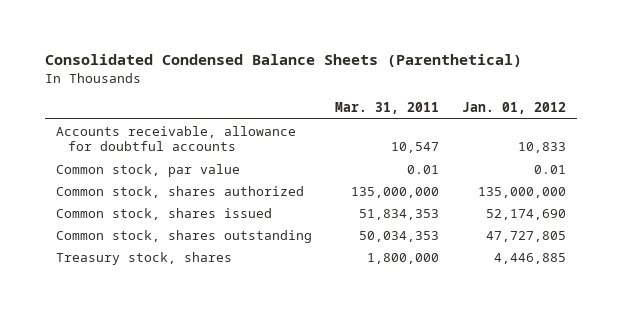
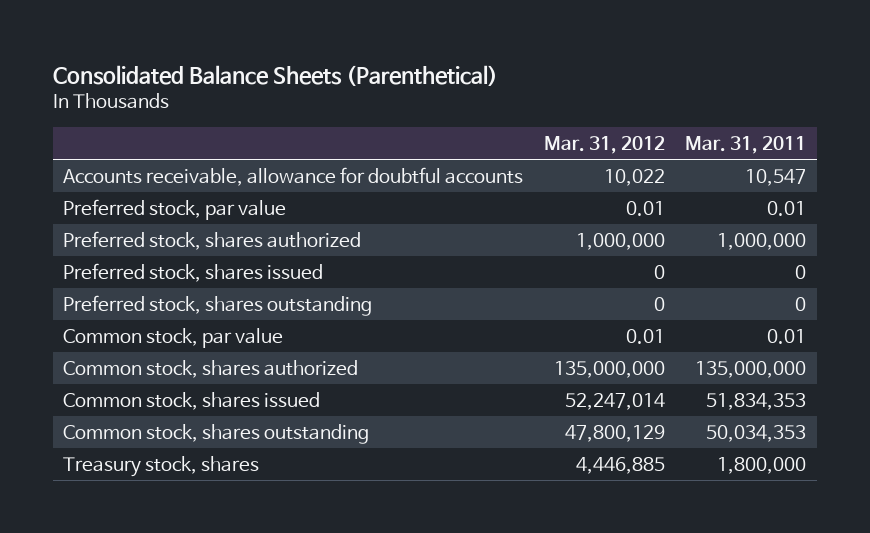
- Consolidated Condensed Balance Sheets (Parenthetical)
+ Consolidated Balance Sheets (Parenthetical)
- | Mar. 31, 2011 | Jan. 01, 2012
+ | Mar. 31, 2012 | Mar. 31, 2011
+ Preferred stock, par value | 0.01 | 0.01
+ Preferred stock, shares authorized | 1,000,000 | 1,000,000
+ Preferred stock, shares issued | 0 | 0
+ Preferred stock, shares outstanding | 0 | 0

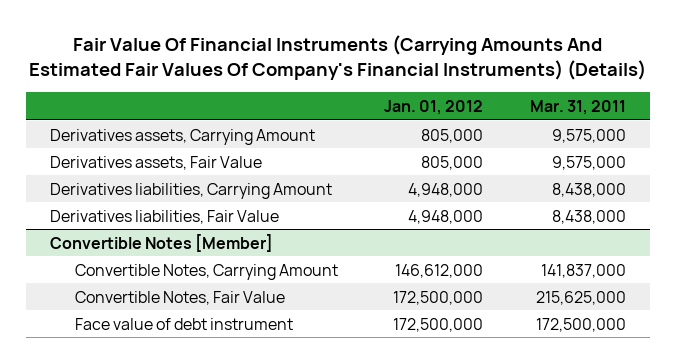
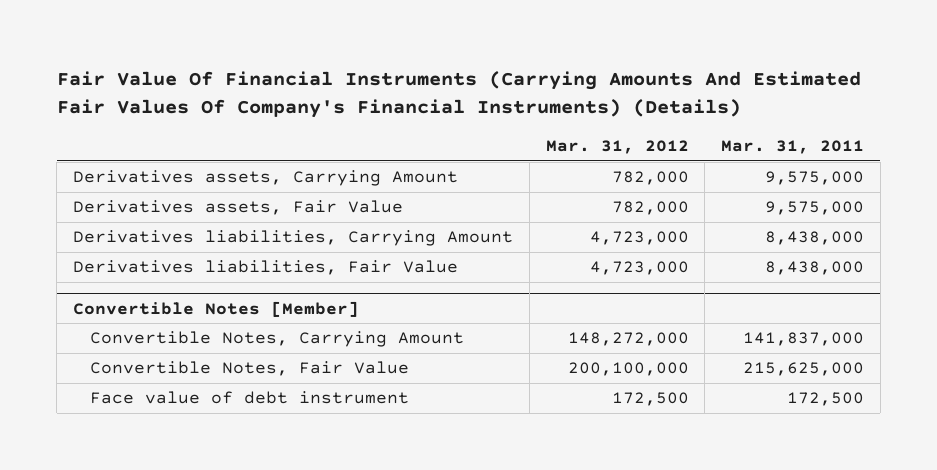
- | Jan. 01, 2012 | Mar. 31, 2011
+ | Mar. 31, 2012 | Mar. 31, 2011
@ Convertible Notes [Member]
- Face value of debt instrument | 172,500,000 | 172,500,000
+ Face value of debt instrument | 172,500 | 172,500

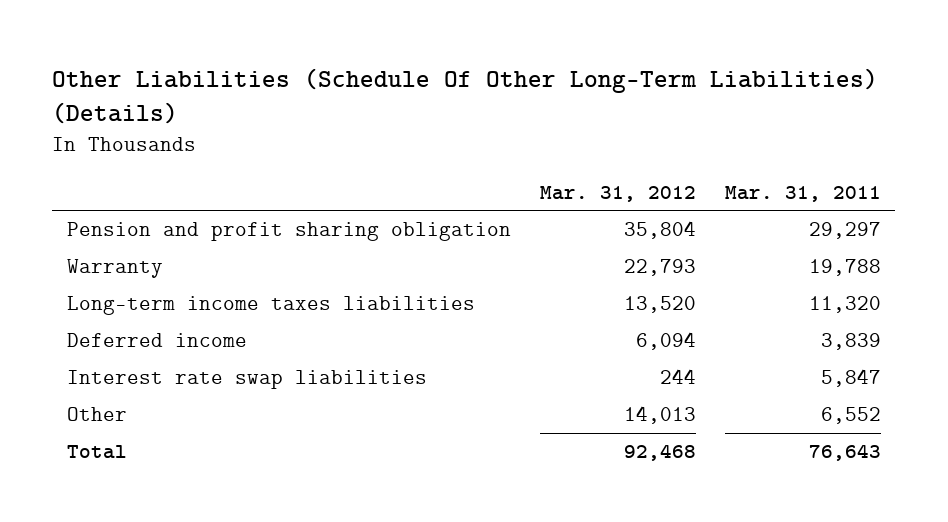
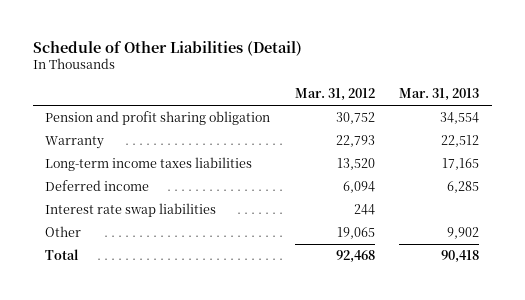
- Other Liabilities (Schedule Of Other Long-Term Liabilities) (Details)
+ Schedule of Other Liabilities (Detail)
- | Mar. 31, 2012 | Mar. 31, 2011
+ | Mar. 31, 2012 | Mar. 31, 2013
- Pension and profit sharing obligation | 35,804 | 29,297
+ Pension and profit sharing obligation | 30,752 | 34,554
- Other | 14,013 | 6,552
+ Other | 19,065 | 9,902

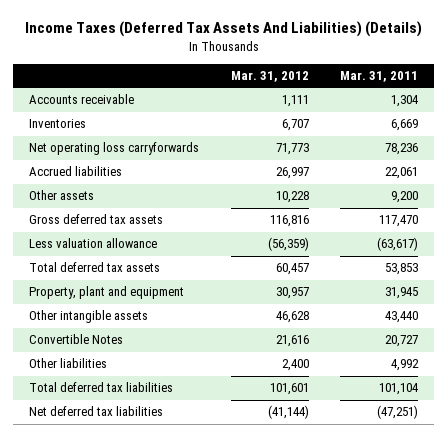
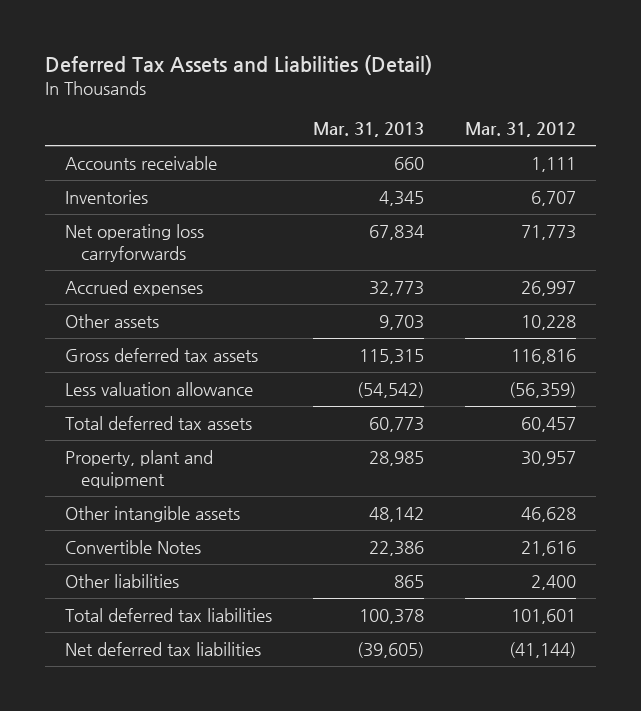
- Income Taxes (Deferred Tax Assets And Liabilities) (Details)
+ Deferred Tax Assets and Liabilities (Detail)
- | Mar. 31, 2012 | Mar. 31, 2011
+ | Mar. 31, 2013 | Mar. 31, 2012
- Accrued liabilities | 26,997 | 22,061
+ Accrued expenses | 32,773 | 26,997

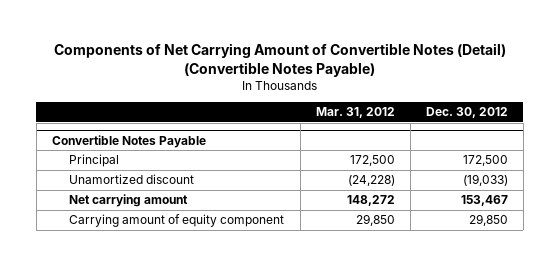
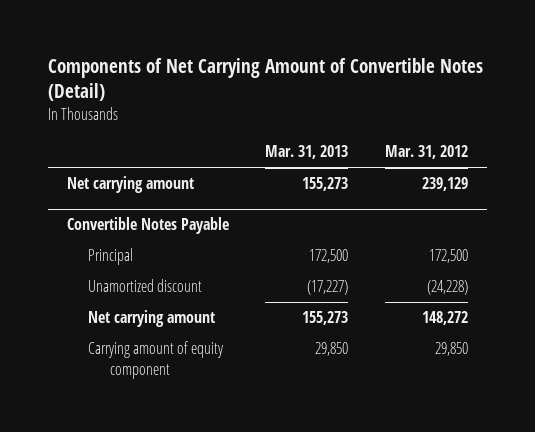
- Components of Net Carrying Amount of Convertible Notes (Detail) (Convertible Notes Payable)
+ Components of Net Carrying Amount of Convertible Notes (Detail)
- | Mar. 31, 2012 | Dec. 30, 2012
+ | Mar. 31, 2013 | Mar. 31, 2012
+ Net carrying amount | 155,273 | 239,129

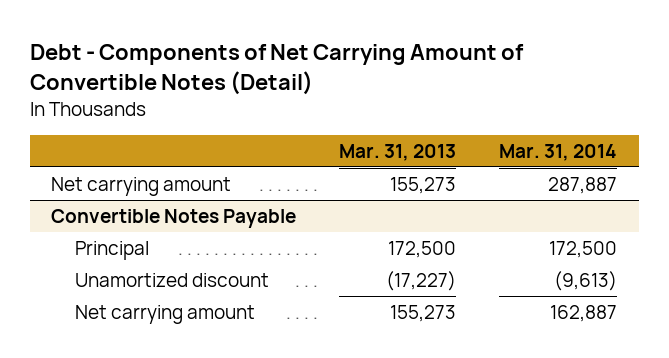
- Components of Net Carrying Amount of Convertible Notes (Detail)
+ Debt - Components of Net Carrying Amount of Convertible Notes (Detail)
- | Mar. 31, 2013 | Mar. 31, 2012
+ | Mar. 31, 2013 | Mar. 31, 2014
@ Convertible Notes Payable
- Carrying amount of equity component | 29,850 | 29,850

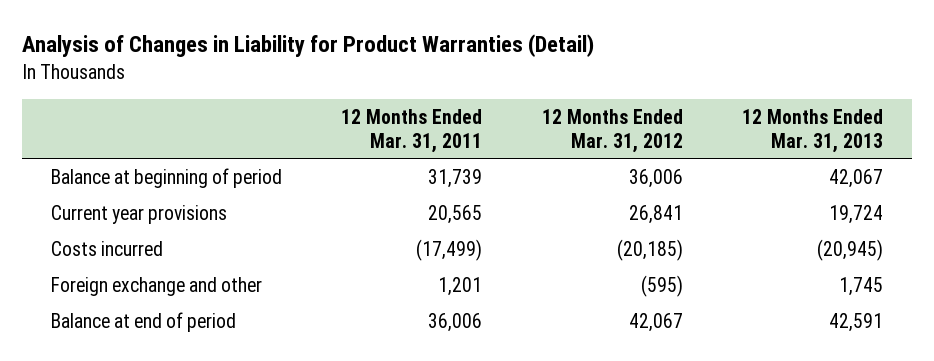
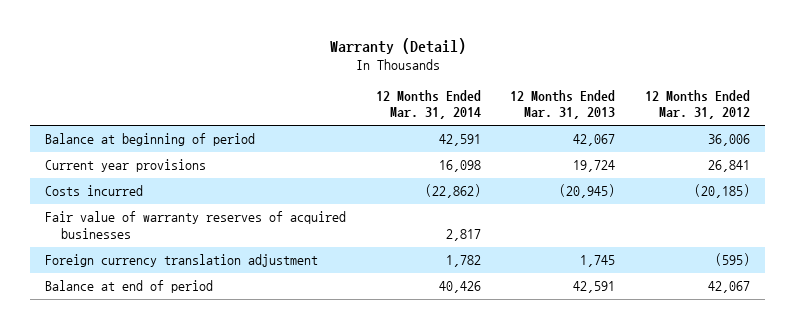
- Analysis of Changes in Liability for Product Warranties (Detail)
+ Warranty (Detail)
- | 12 Months Ended Mar. 31, 2011 | 12 Months Ended Mar. 31, 2012 | 12 Months Ended Mar. 31, 2013
+ | 12 Months Ended Mar. 31, 2014 | 12 Months Ended Mar. 31, 2013 | 12 Months Ended Mar. 31, 2012
- Foreign exchange and other | 1,201 | (595) | 1,745
+ Fair value of warranty reserves of acquired businesses | 2,817 | |
+ Foreign currency translation adjustment | 1,782 | 1,745 | (595)

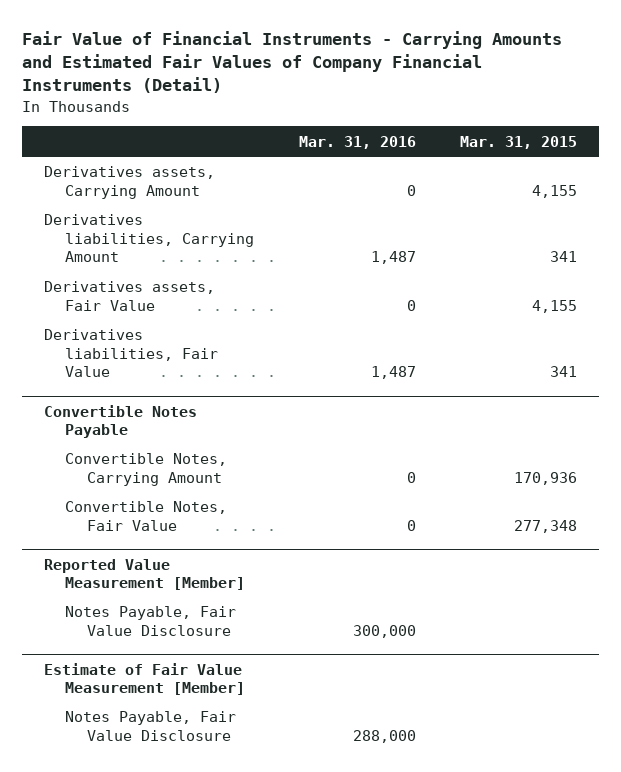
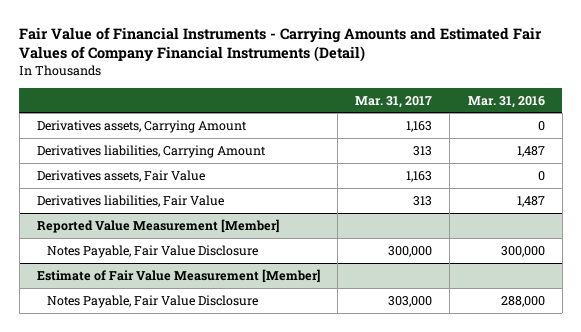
- | Mar. 31, 2016 | Mar. 31, 2015
+ | Mar. 31, 2017 | Mar. 31, 2016
- Convertible Notes Payable
- Convertible Notes, Carrying Amount | 0 | 170,936
- Convertible Notes, Fair Value | 0 | 277,348

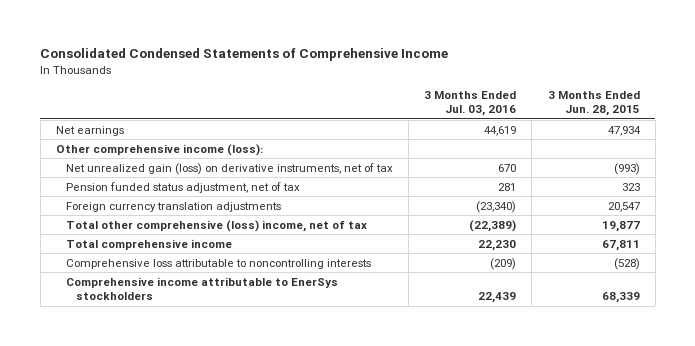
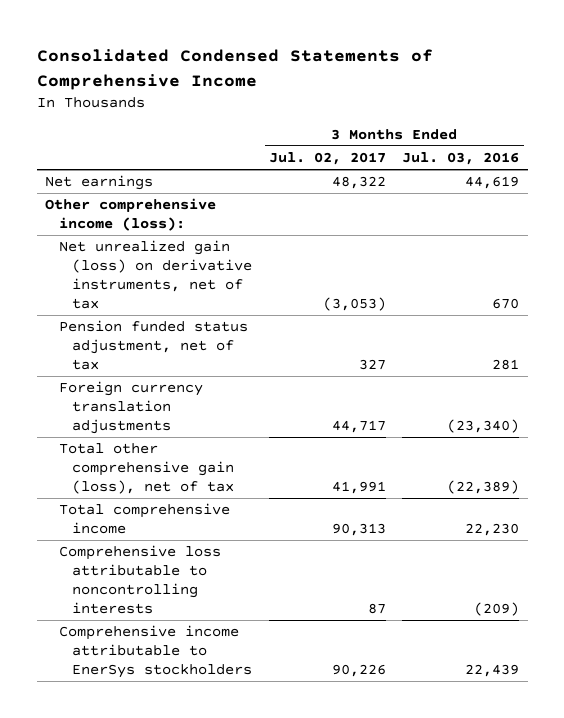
- | 3 Months Ended Jul. 03, 2016 | 3 Months Ended Jun. 28, 2015
+ | 3 Months Ended Jul. 02, 2017 | 3 Months Ended Jul. 03, 2016
- Total other comprehensive (loss) income, net of tax | (22,389) | 19,877
+ Total other comprehensive gain (loss), net of tax | 41,991 | (22,389)

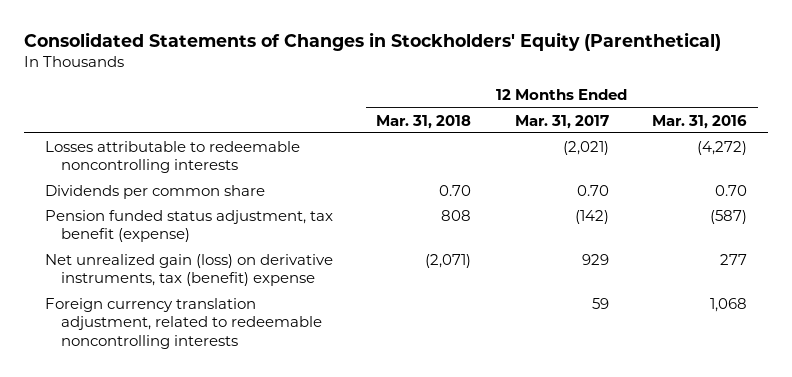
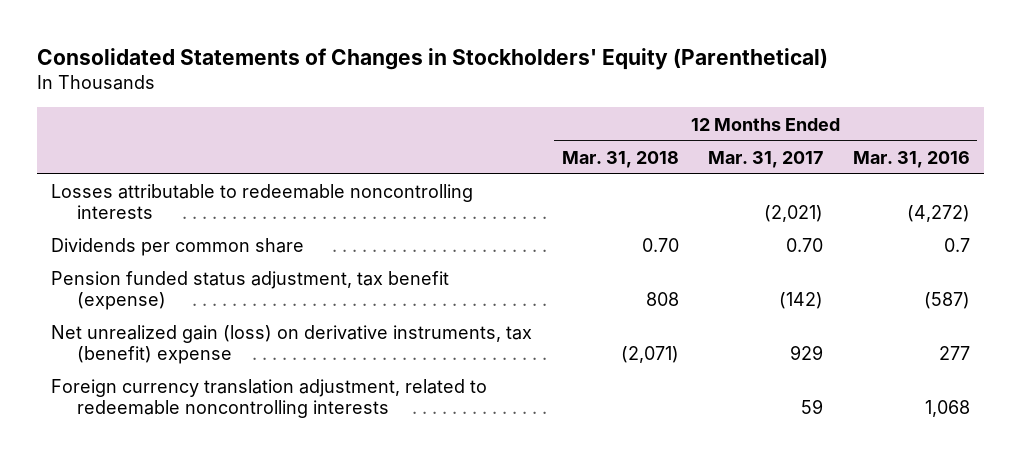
- Dividends per common share | 0.70 | 0.70 | 0.70
+ Dividends per common share | 0.70 | 0.70 | 0.7

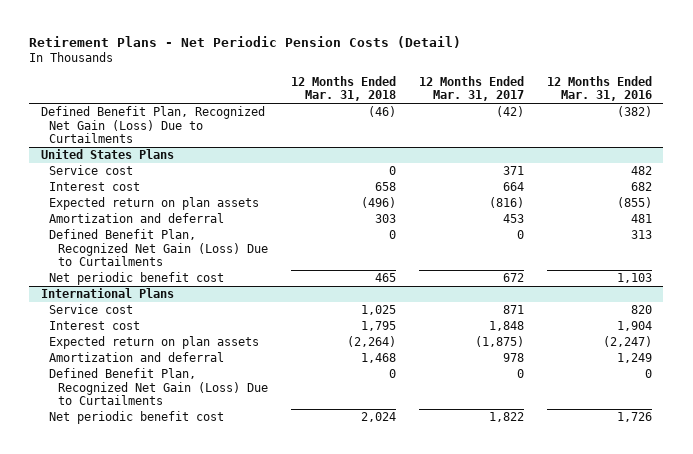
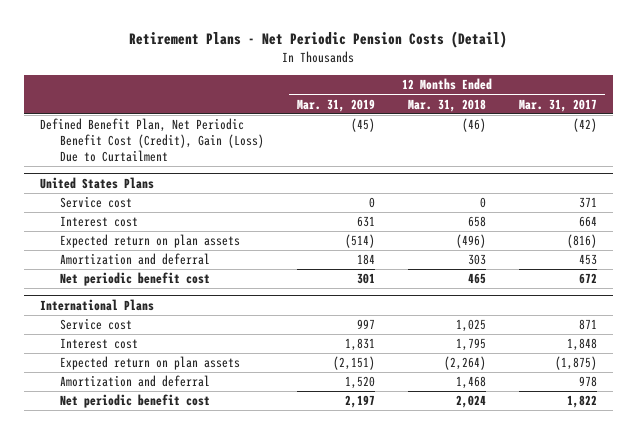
- | 12 Months Ended Mar. 31, 2018 | 12 Months Ended Mar. 31, 2017 | 12 Months Ended Mar. 31, 2016
+ | 12 Months Ended Mar. 31, 2019 | 12 Months Ended Mar. 31, 2018 | 12 Months Ended Mar. 31, 2017
- Defined Benefit Plan, Recognized Net Gain (Loss) Due to Curtailments | (46) | (42) | (382)
+ Defined Benefit Plan, Net Periodic Benefit Cost (Credit), Gain (Loss) Due to Curtailment | (45) | (46) | (42)
@ United States Plans
- Defined Benefit Plan, Recognized Net Gain (Loss) Due to Curtailments | 0 | 0 | 313
@ International Plans
- Defined Benefit Plan, Recognized Net Gain (Loss) Due to Curtailments | 0 | 0 | 0

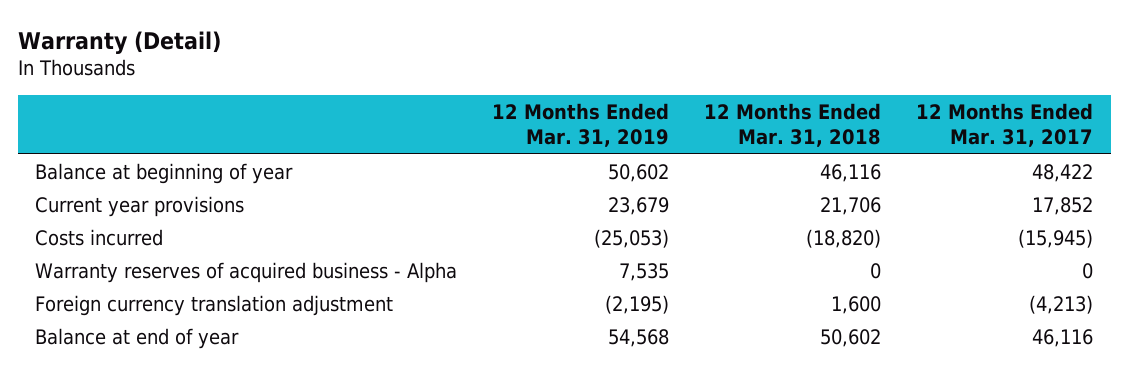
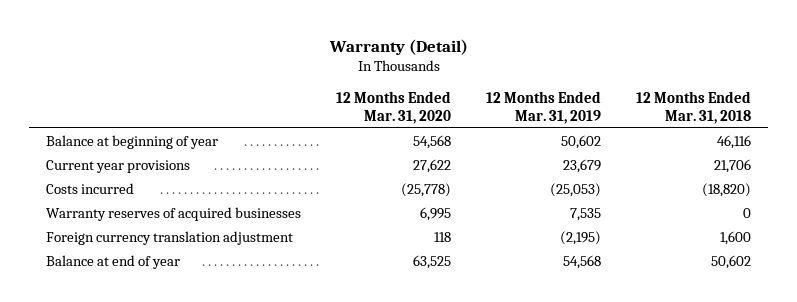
- | 12 Months Ended Mar. 31, 2019 | 12 Months Ended Mar. 31, 2018 | 12 Months Ended Mar. 31, 2017
+ | 12 Months Ended Mar. 31, 2020 | 12 Months Ended Mar. 31, 2019 | 12 Months Ended Mar. 31, 2018
- Warranty reserves of acquired business - Alpha | 7,535 | 0 | 0
+ Warranty reserves of acquired businesses | 6,995 | 7,535 | 0

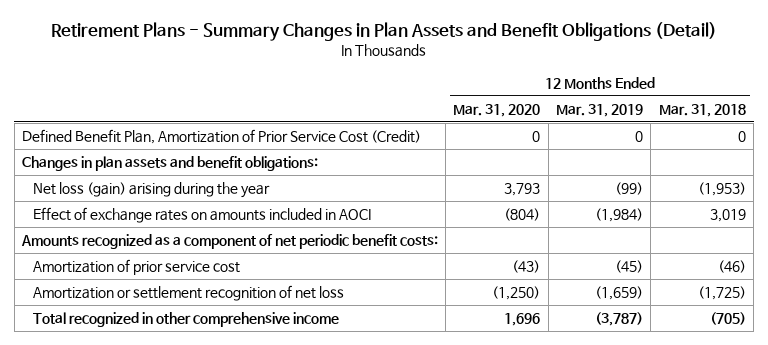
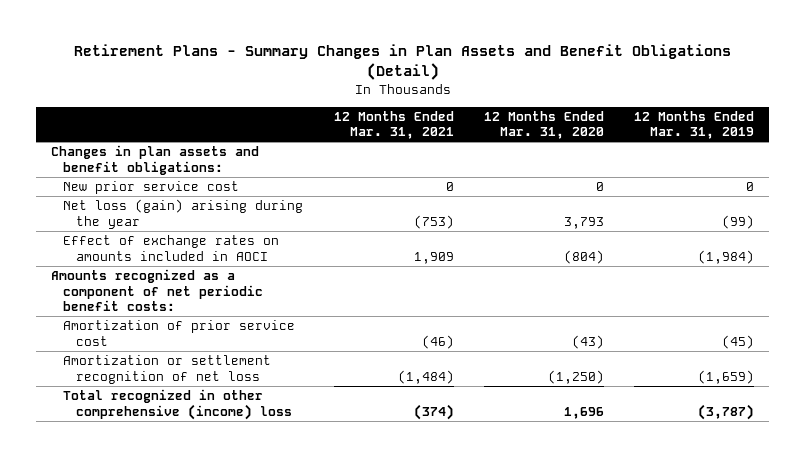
- | 12 Months Ended Mar. 31, 2020 | 12 Months Ended Mar. 31, 2019 | 12 Months Ended Mar. 31, 2018
+ | 12 Months Ended Mar. 31, 2021 | 12 Months Ended Mar. 31, 2020 | 12 Months Ended Mar. 31, 2019
- Defined Benefit Plan, Amortization of Prior Service Cost (Credit) | 0 | 0 | 0
+ New prior service cost | 0 | 0 | 0
- Total recognized in other comprehensive income | 1,696 | (3,787) | (705)
+ Total recognized in other comprehensive (income) loss | (374) | 1,696 | (3,787)

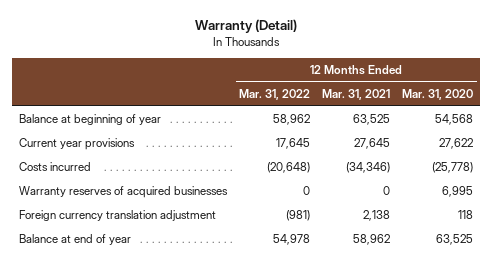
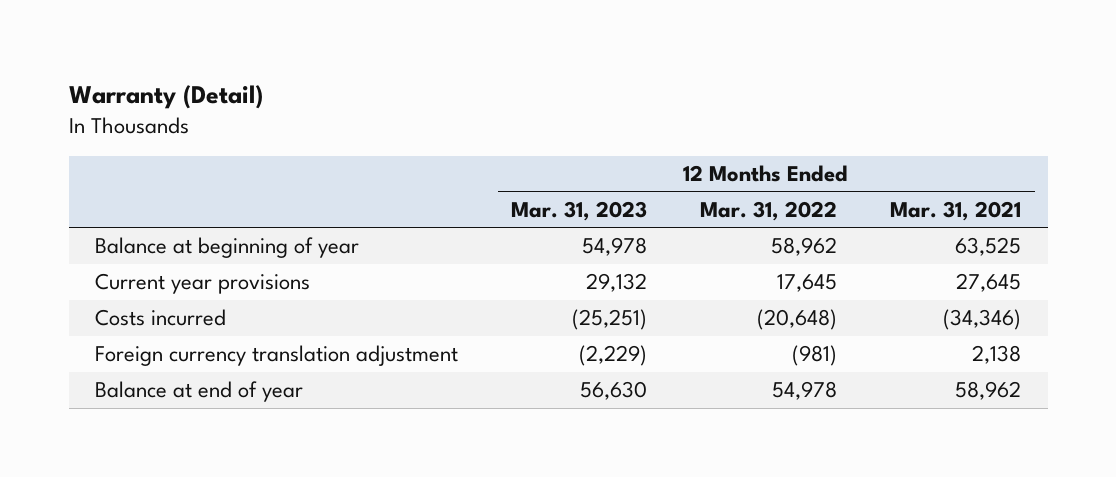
- | 12 Months Ended Mar. 31, 2022 | 12 Months Ended Mar. 31, 2021 | 12 Months Ended Mar. 31, 2020
+ | 12 Months Ended Mar. 31, 2023 | 12 Months Ended Mar. 31, 2022 | 12 Months Ended Mar. 31, 2021
- Warranty reserves of acquired businesses | 0 | 0 | 6,995

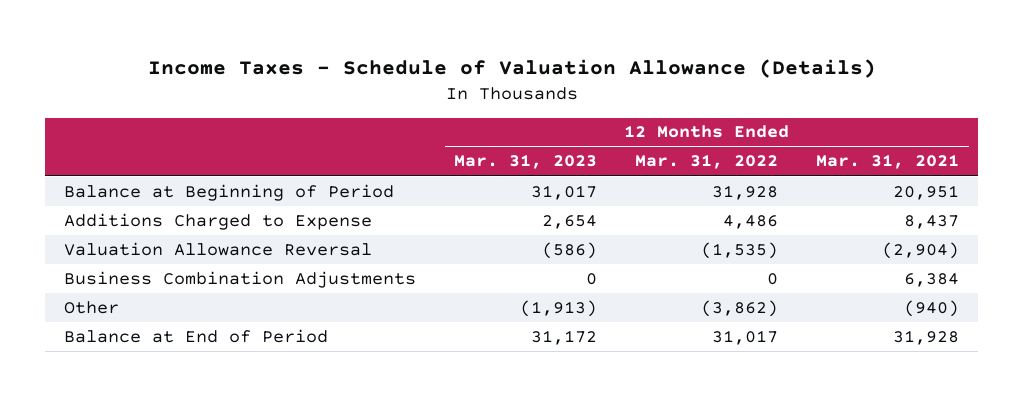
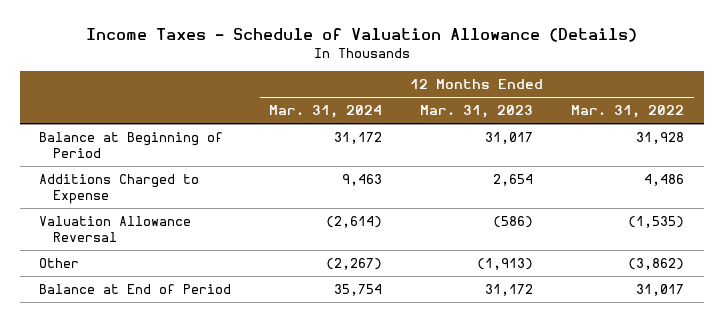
- | 12 Months Ended Mar. 31, 2023 | 12 Months Ended Mar. 31, 2022 | 12 Months Ended Mar. 31, 2021
+ | 12 Months Ended Mar. 31, 2024 | 12 Months Ended Mar. 31, 2023 | 12 Months Ended Mar. 31, 2022
- Business Combination Adjustments | 0 | 0 | 6,384

